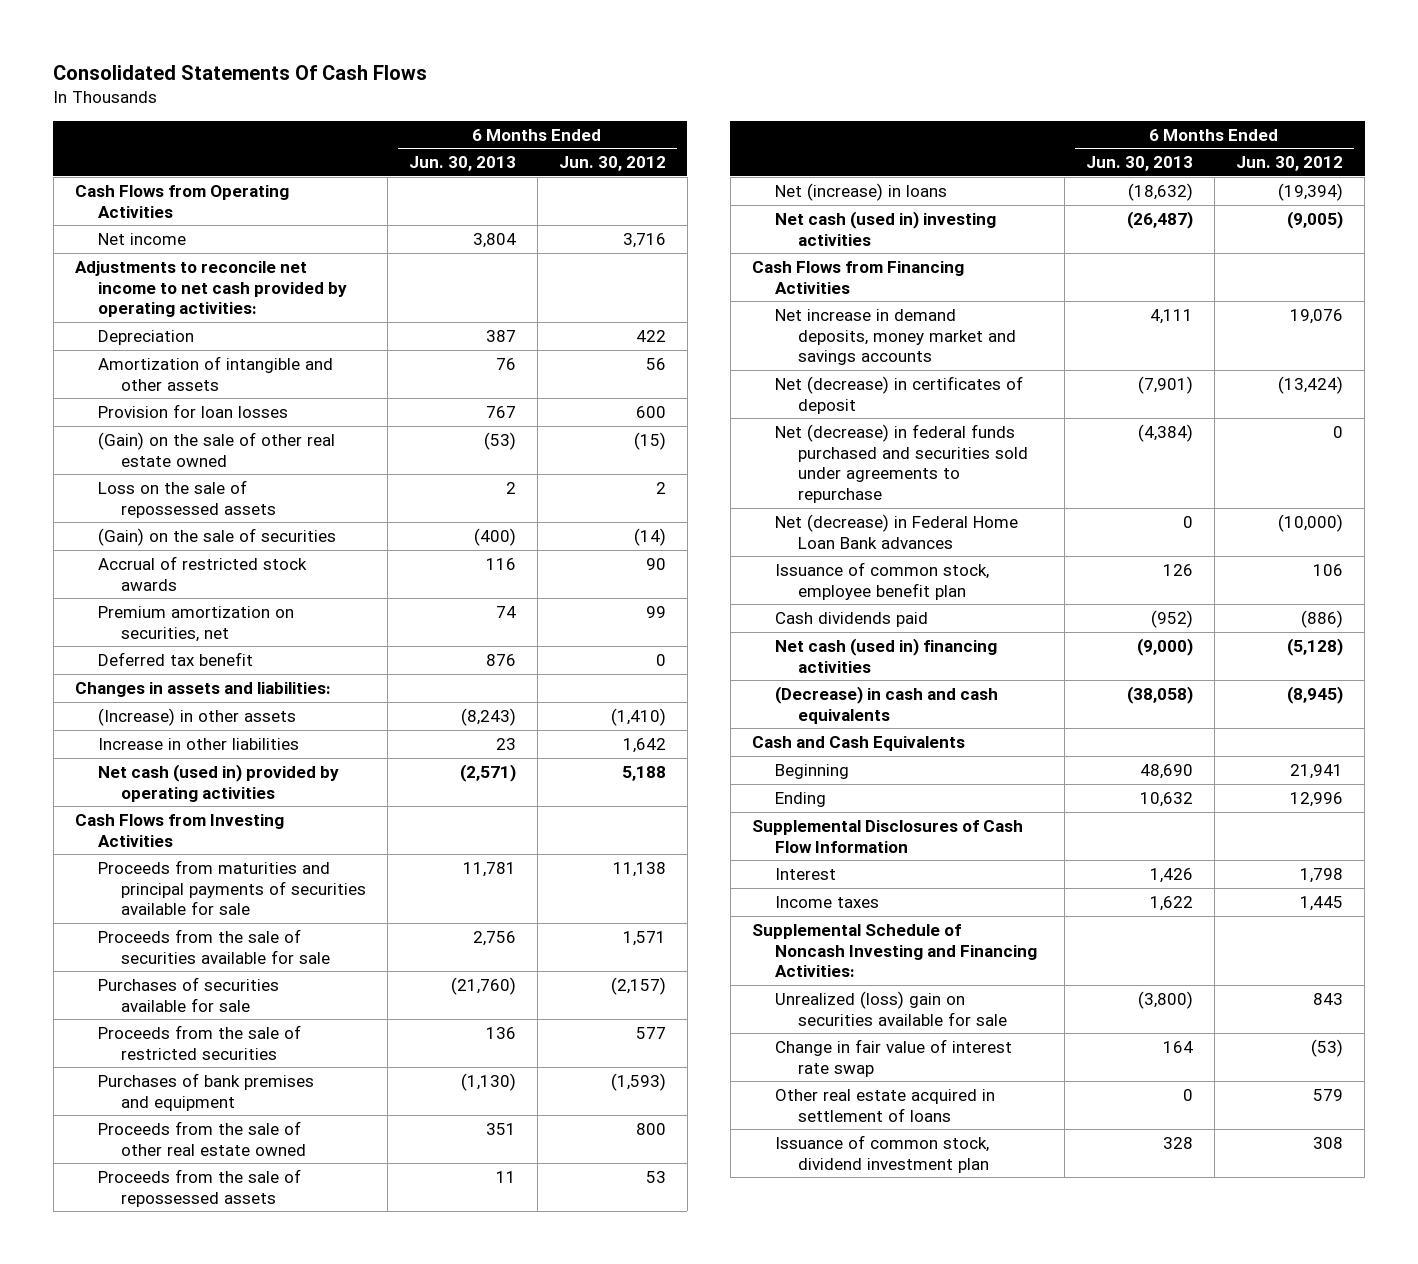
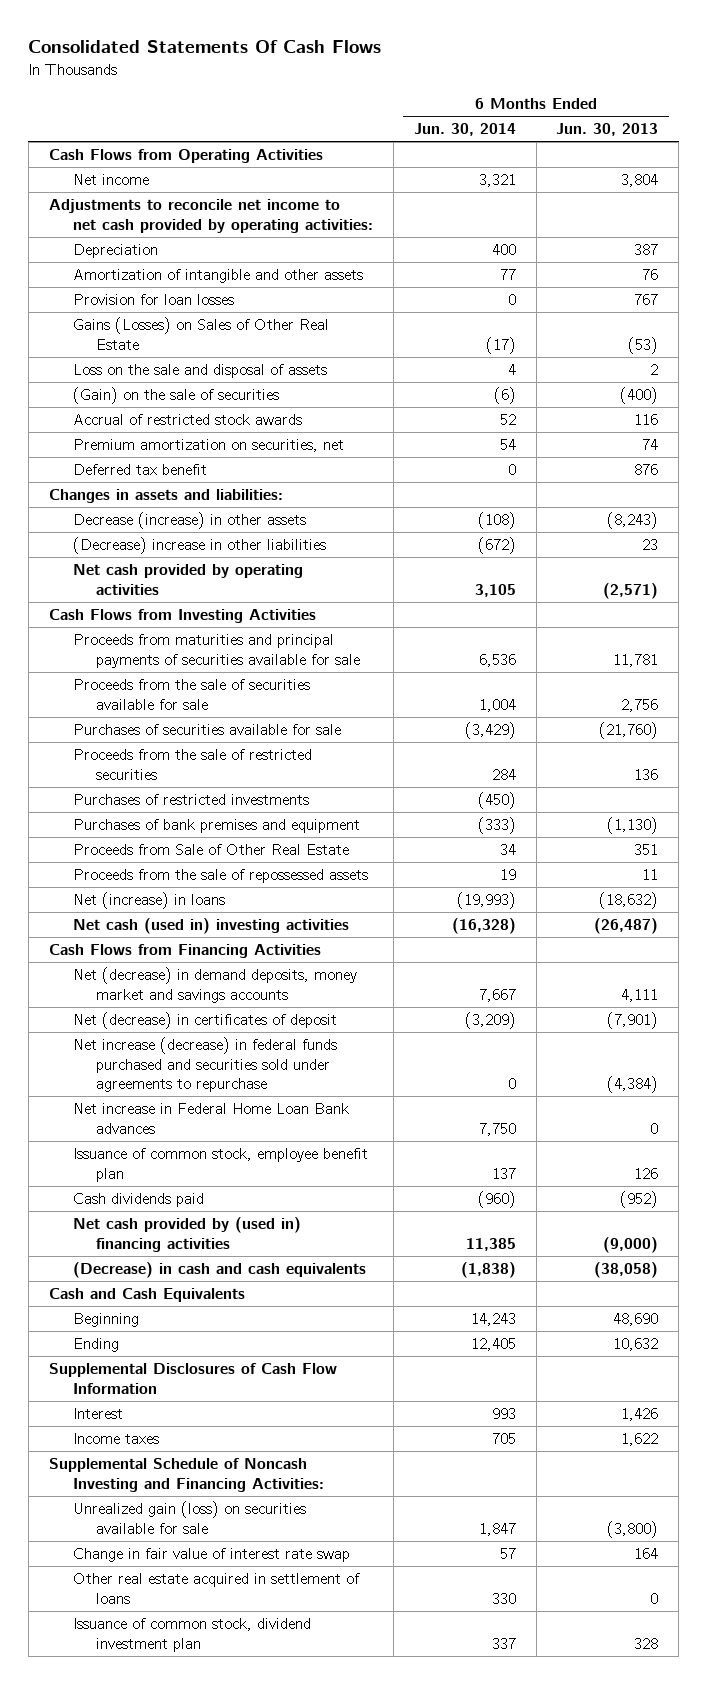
- | 6 Months Ended Jun. 30, 2013 | 6 Months Ended Jun. 30, 2012
+ | 6 Months Ended Jun. 30, 2014 | 6 Months Ended Jun. 30, 2013
- (Gain) on the sale of other real estate owned | (53) | (15)
- Loss on the sale of repossessed assets | 2 | 2
+ Gains (Losses) on Sales of Other Real Estate | (17) | (53)
+ Loss on the sale and disposal of assets | 4 | 2
- (Increase) in other assets | (8,243) | (1,410)
- Increase in other liabilities | 23 | 1,642
- Net cash (used in) provided by operating activities | (2,571) | 5,188
+ Decrease (increase) in other assets | (108) | (8,243)
+ (Decrease) increase in other liabilities | (672) | 23
+ Net cash provided by operating activities | 3,105 | (2,571)
+ Purchases of restricted investments | (450) |
- Proceeds from the sale of other real estate owned | 351 | 800
+ Proceeds from Sale of Other Real Estate | 34 | 351
- Net increase in demand deposits, money market and savings accounts | 4,111 | 19,076
+ Net (decrease) in demand deposits, money market and savings accounts | 7,667 | 4,111
- Net (decrease) in federal funds purchased and securities sold under agreements to repurchase | (4,384) | 0
- Net (decrease) in Federal Home Loan Bank advances | 0 | (10,000)
+ Net increase (decrease) in federal funds purchased and securities sold under agreements to repurchase | 0 | (4,384)
+ Net increase in Federal Home Loan Bank advances | 7,750 | 0
- Net cash (used in) financing activities | (9,000) | (5,128)
+ Net cash provided by (used in) financing activities | 11,385 | (9,000)
- Unrealized (loss) gain on securities available for sale | (3,800) | 843
+ Unrealized gain (loss) on securities available for sale | 1,847 | (3,800)

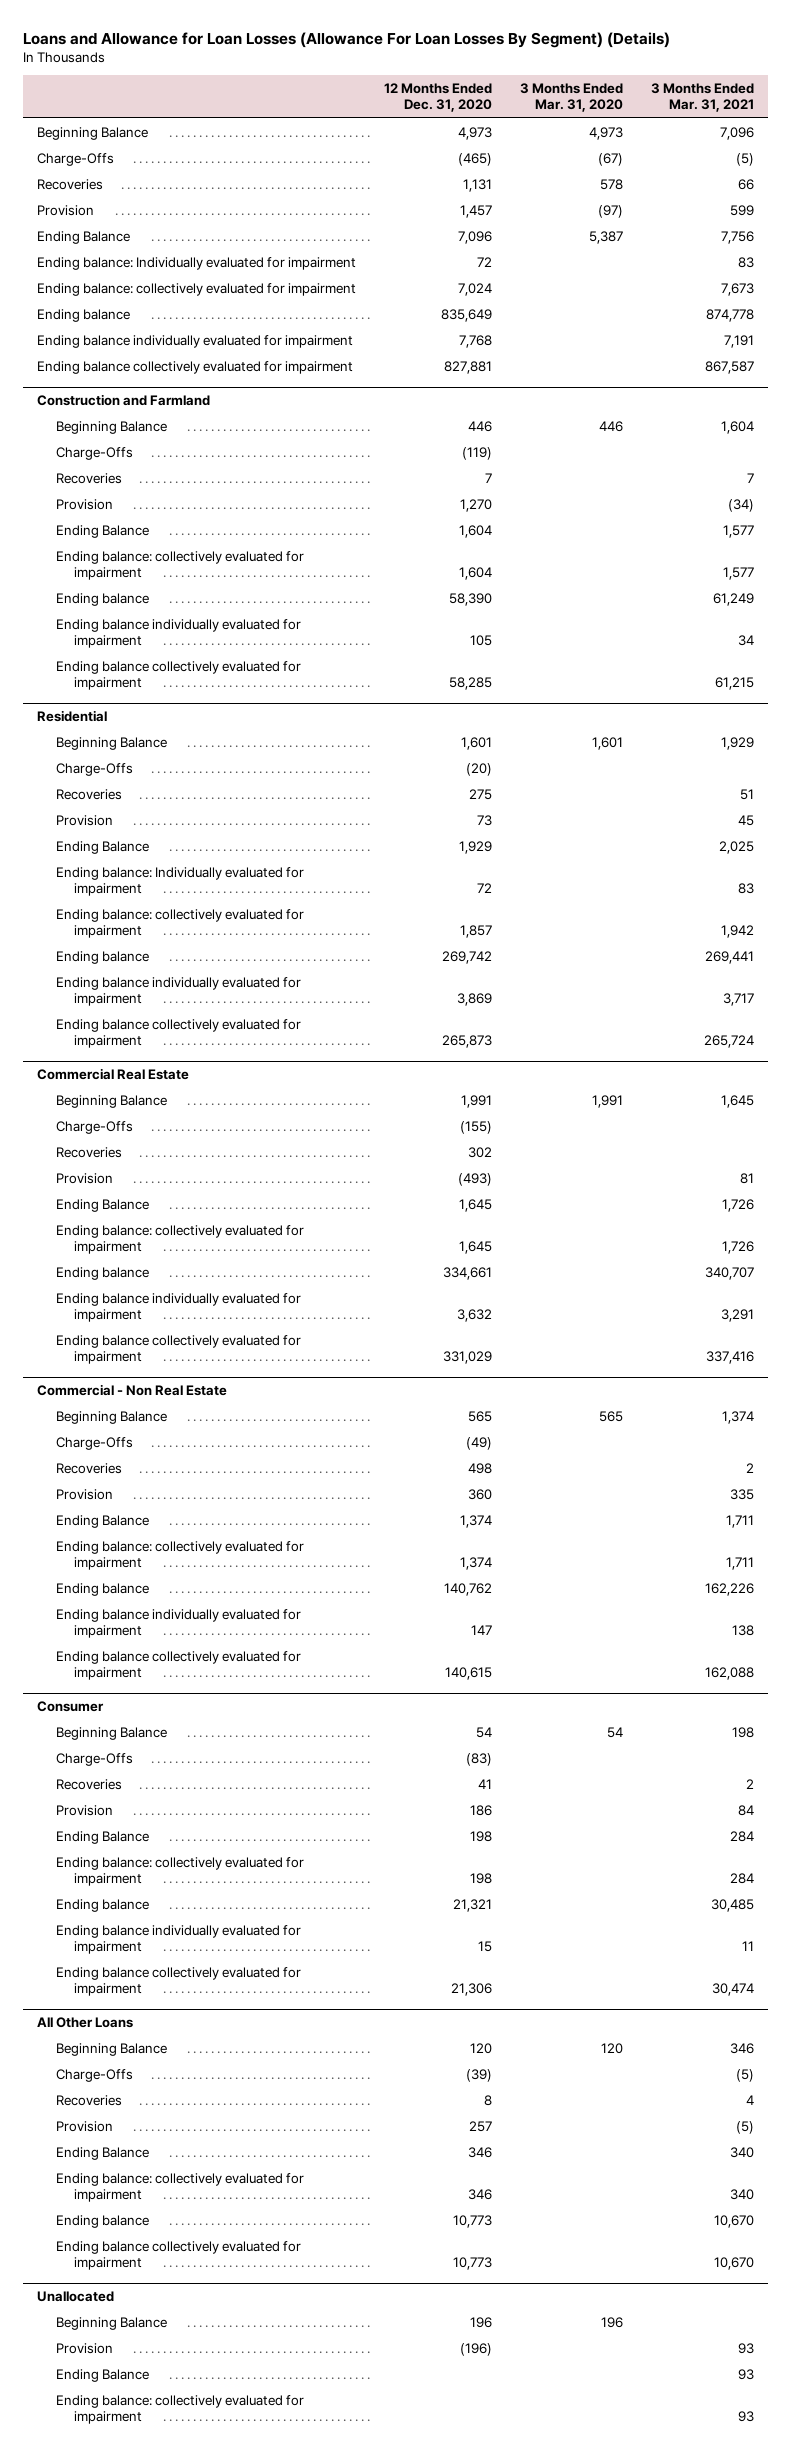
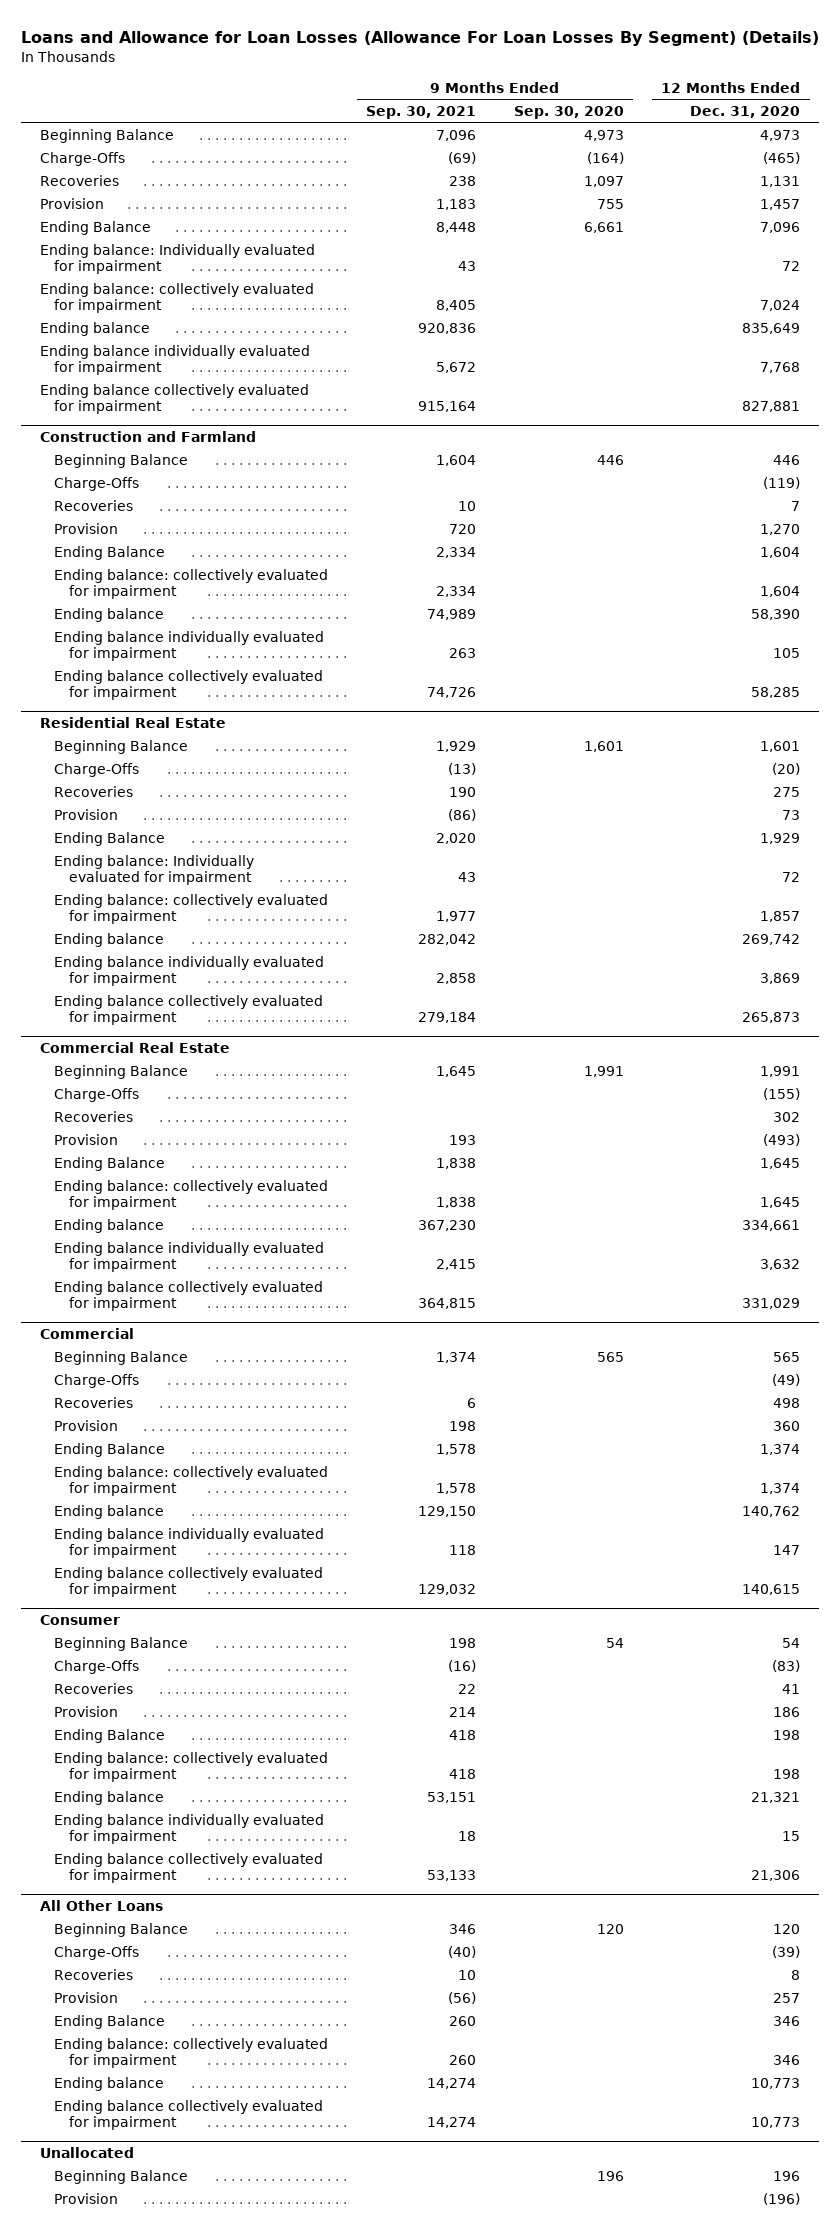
- | 12 Months Ended Dec. 31, 2020 | 3 Months Ended Mar. 31, 2020 | 3 Months Ended Mar. 31, 2021
+ | 9 Months Ended Sep. 30, 2021 | 9 Months Ended Sep. 30, 2020 | 12 Months Ended Dec. 31, 2020
- Residential
+ Residential Real Estate
- Commercial - Non Real Estate
+ Commercial
@ Unallocated
- Ending Balance | | | 93
- Ending balance: collectively evaluated for impairment | | | 93

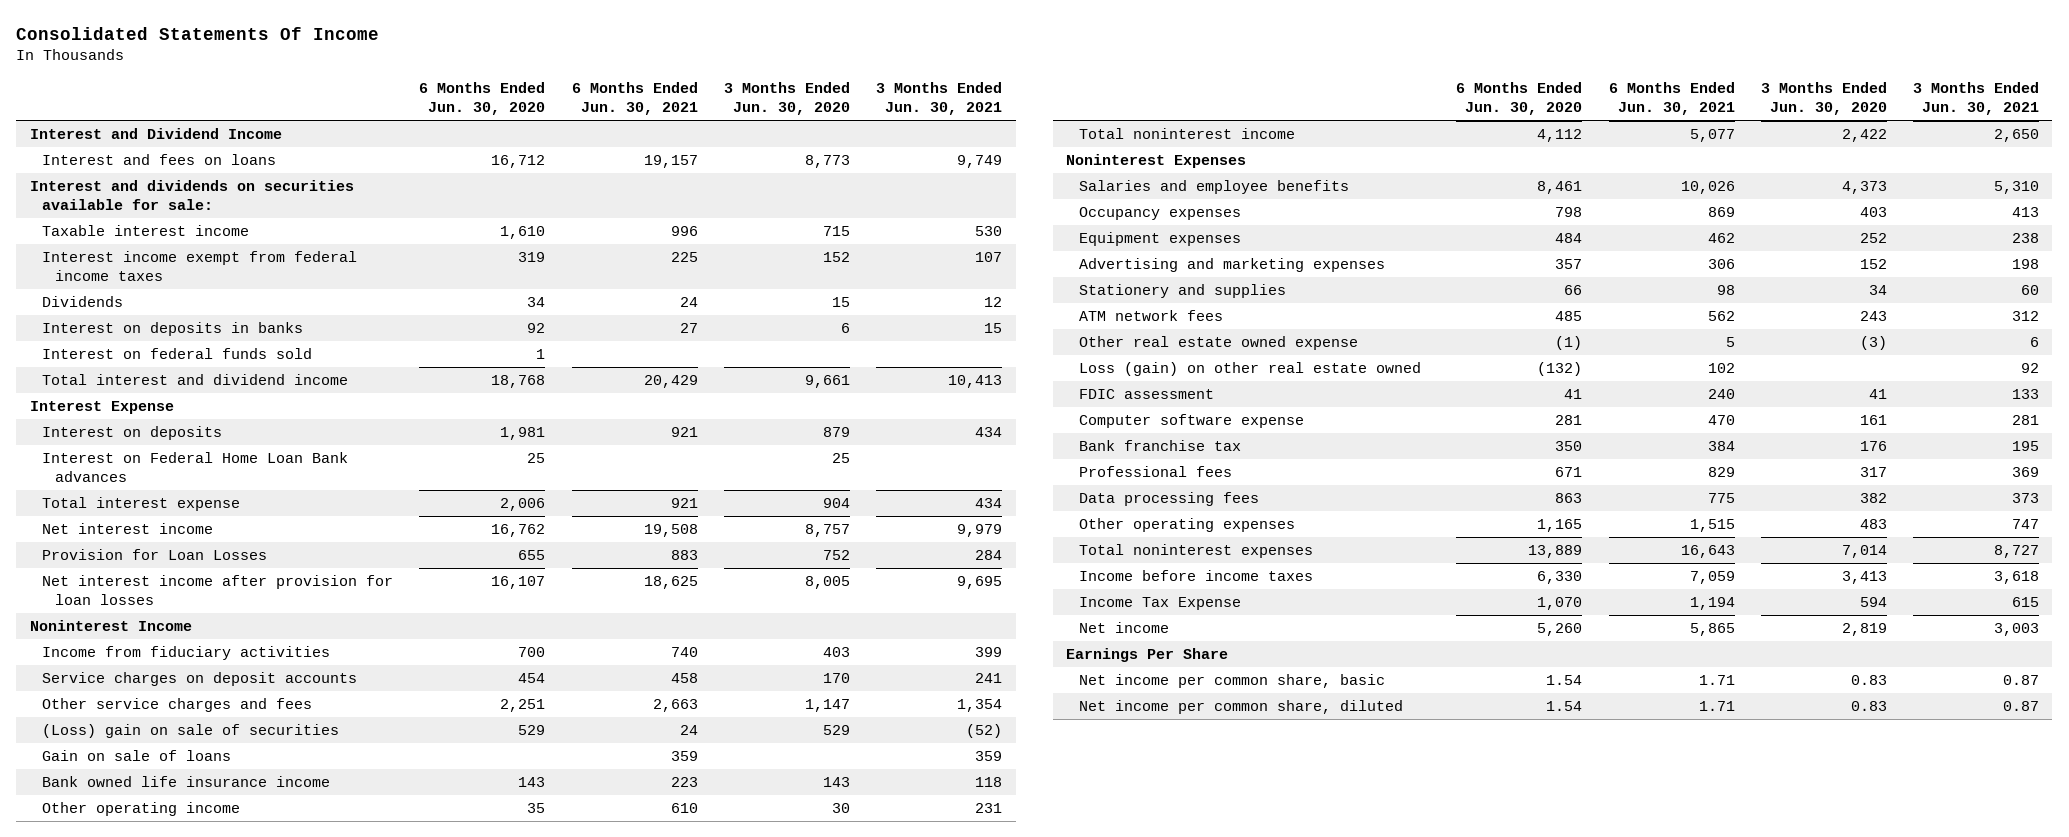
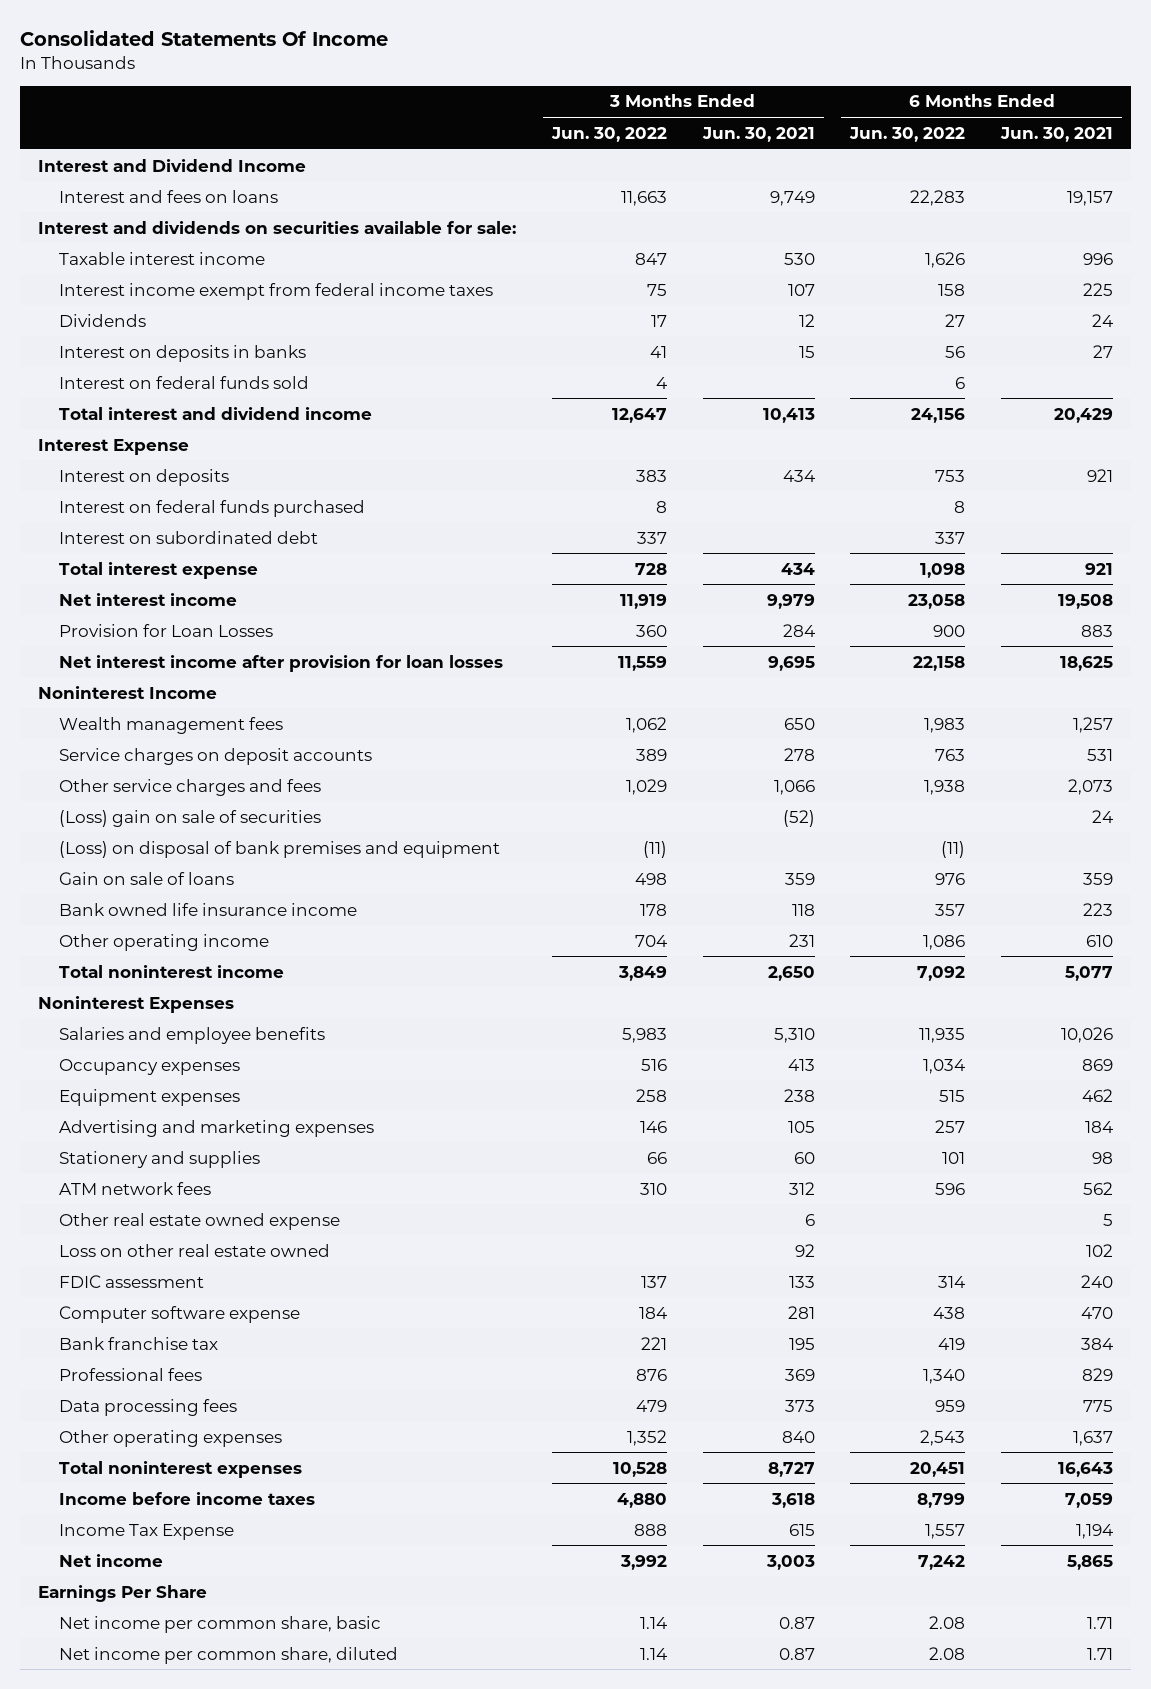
- | 6 Months Ended Jun. 30, 2020 | 6 Months Ended Jun. 30, 2021 | 3 Months Ended Jun. 30, 2020 | 3 Months Ended Jun. 30, 2021
+ | 3 Months Ended Jun. 30, 2022 | 3 Months Ended Jun. 30, 2021 | 6 Months Ended Jun. 30, 2022 | 6 Months Ended Jun. 30, 2021
- Interest on Federal Home Loan Bank advances | 25 | | 25 |
+ Interest on federal funds purchased | 8 | | 8 |
+ Interest on subordinated debt | 337 | | 337 |
- Income from fiduciary activities | 700 | 740 | 403 | 399
- Service charges on deposit accounts | 454 | 458 | 170 | 241
- Other service charges and fees | 2,251 | 2,663 | 1,147 | 1,354
+ Wealth management fees | 1,062 | 650 | 1,983 | 1,257
+ Service charges on deposit accounts | 389 | 278 | 763 | 531
+ Other service charges and fees | 1,029 | 1,066 | 1,938 | 2,073
+ (Loss) on disposal of bank premises and equipment | (11) | | (11) |
- Advertising and marketing expenses | 357 | 306 | 152 | 198
+ Advertising and marketing expenses | 146 | 105 | 257 | 184
- Loss (gain) on other real estate owned | (132) | 102 | | 92
+ Loss on other real estate owned | | 92 | | 102
- Other operating expenses | 1,165 | 1,515 | 483 | 747
+ Other operating expenses | 1,352 | 840 | 2,543 | 1,637

